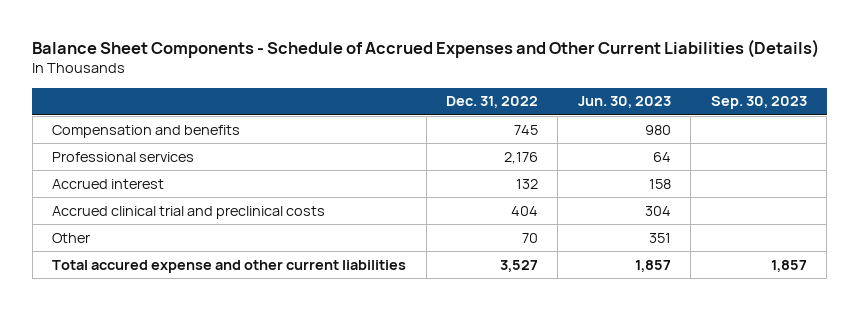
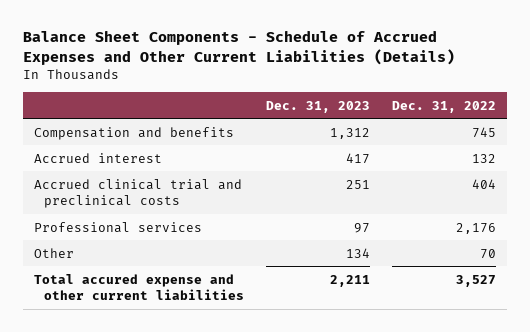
- | Dec. 31, 2022 | Jun. 30, 2023 | Sep. 30, 2023
+ | Dec. 31, 2023 | Dec. 31, 2022
moved down: Professional services | 97 | 2,176

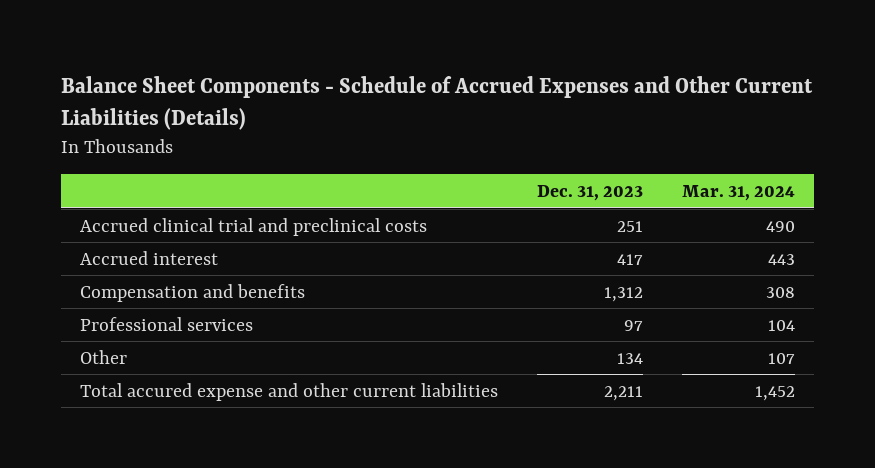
- | Dec. 31, 2023 | Dec. 31, 2022
+ | Dec. 31, 2023 | Mar. 31, 2024
moved down: Accrued interest | 417 | 443
moved down: Compensation and benefits | 1,312 | 308

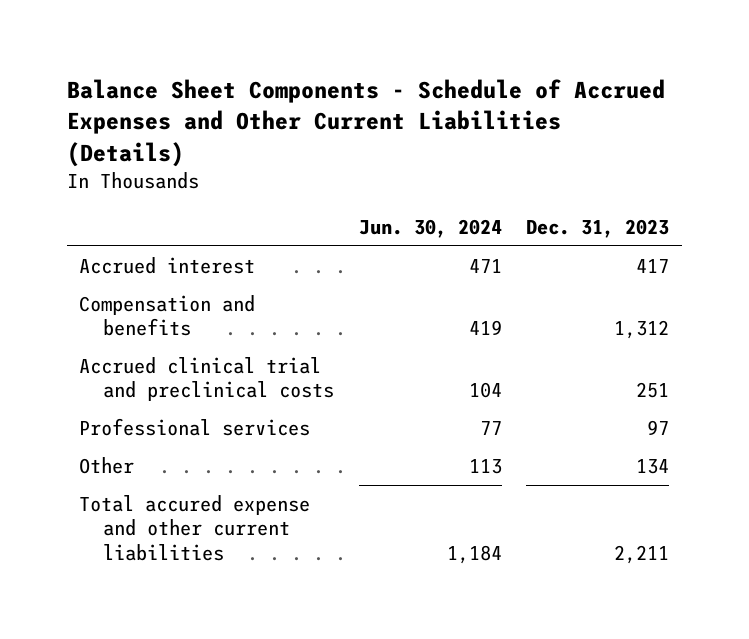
- | Dec. 31, 2023 | Mar. 31, 2024
+ | Jun. 30, 2024 | Dec. 31, 2023
moved down: Accrued clinical trial and preclinical costs | 104 | 251

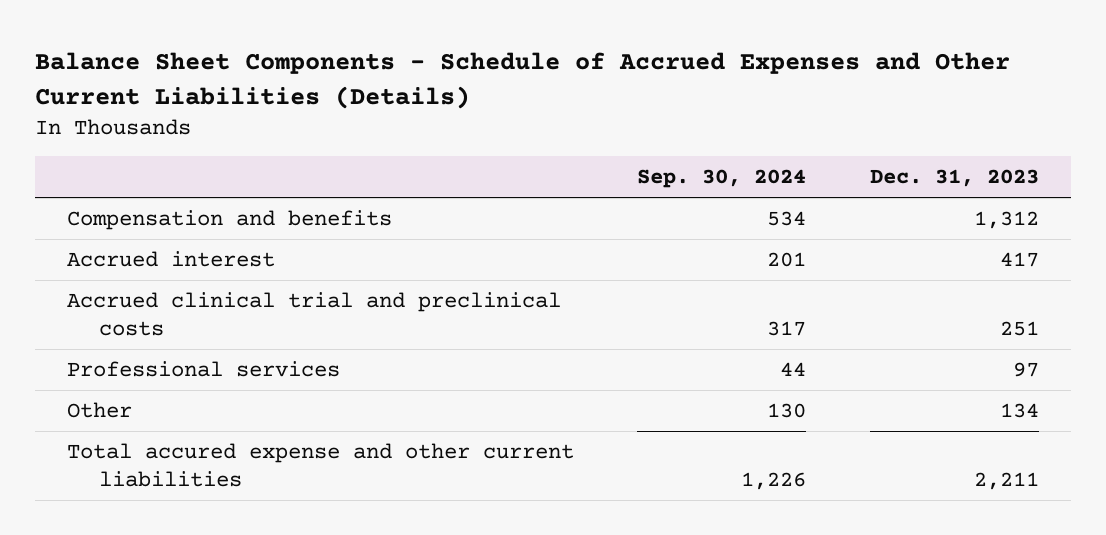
- | Jun. 30, 2024 | Dec. 31, 2023
+ | Sep. 30, 2024 | Dec. 31, 2023
moved down: Accrued interest | 201 | 417

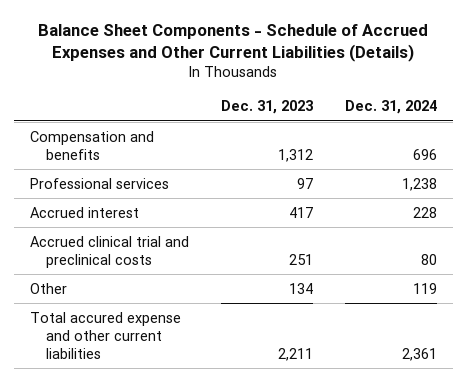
- | Sep. 30, 2024 | Dec. 31, 2023
+ | Dec. 31, 2023 | Dec. 31, 2024
moved up: Professional services | 97 | 1,238

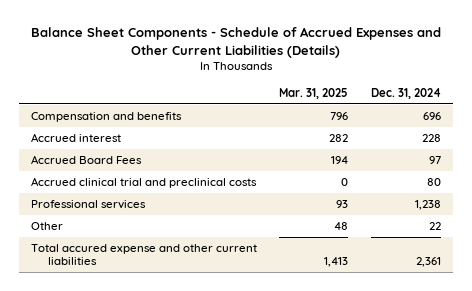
- | Dec. 31, 2023 | Dec. 31, 2024
+ | Mar. 31, 2025 | Dec. 31, 2024
+ Accrued Board Fees | 194 | 97
- Other | 134 | 119
moved down: Professional services | 93 | 1,238
+ Other | 48 | 22

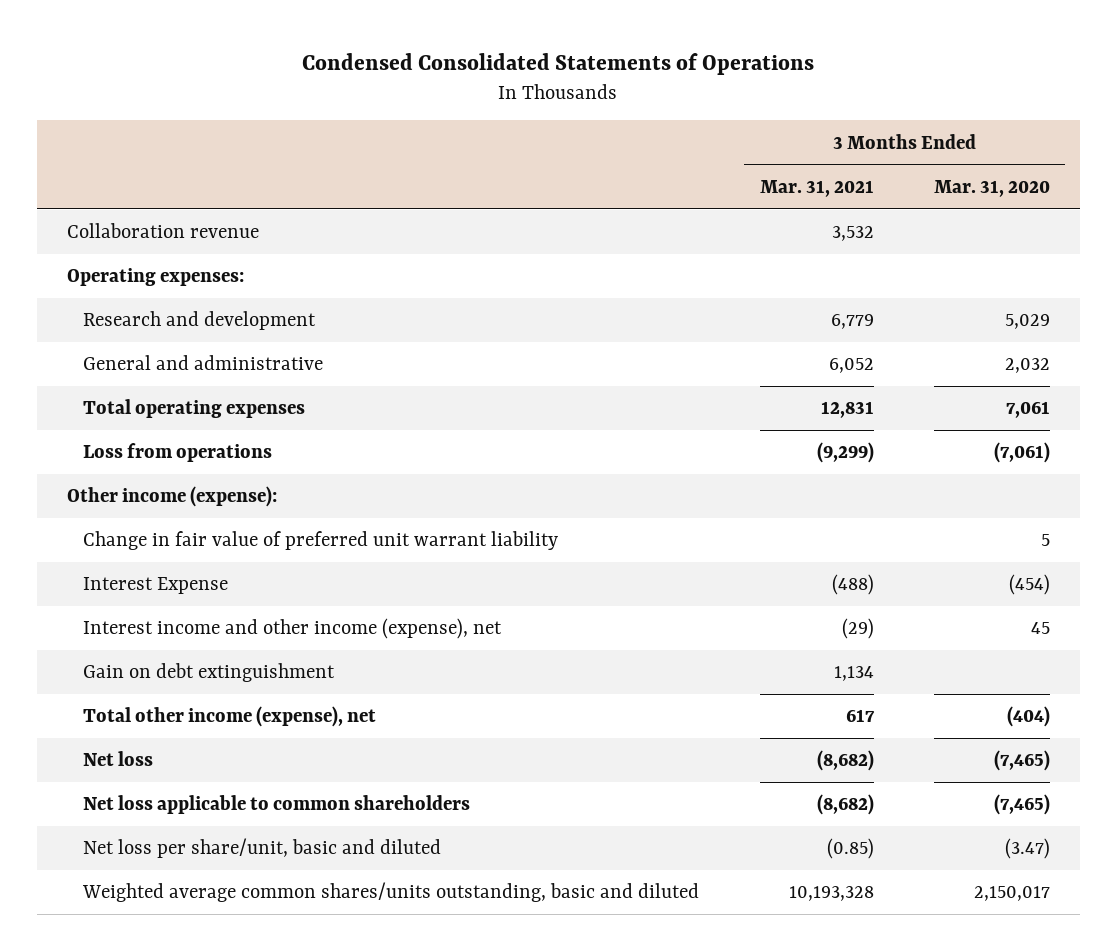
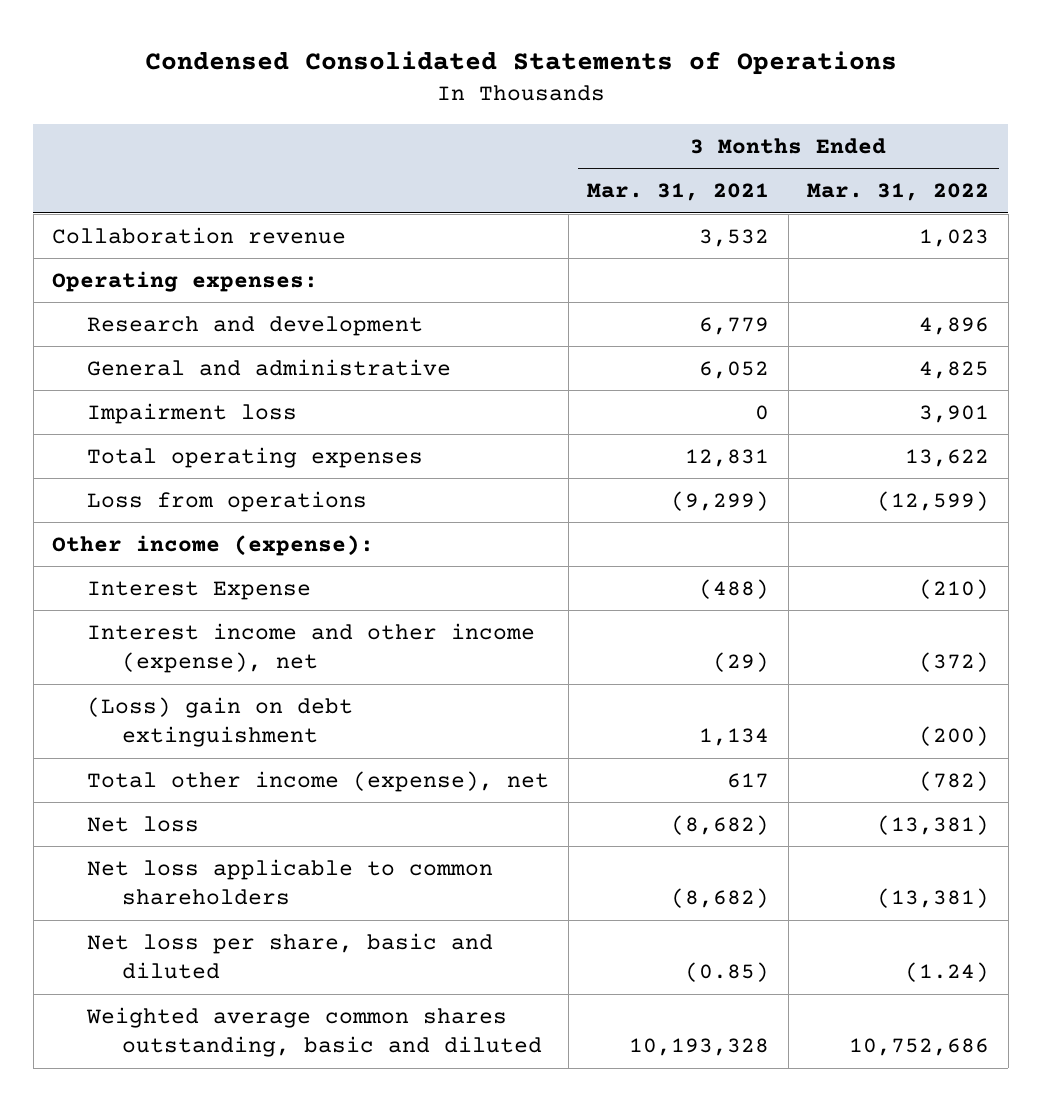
- | 3 Months Ended Mar. 31, 2021 | 3 Months Ended Mar. 31, 2020
+ | 3 Months Ended Mar. 31, 2021 | 3 Months Ended Mar. 31, 2022
+ Impairment loss | 0 | 3,901
- Change in fair value of preferred unit warrant liability | | 5
- Gain on debt extinguishment | 1,134 |
+ (Loss) gain on debt extinguishment | 1,134 | (200)
- Net loss per share/unit, basic and diluted | (0.85) | (3.47)
- Weighted average common shares/units outstanding, basic and diluted | 10,193,328 | 2,150,017
+ Net loss per share, basic and diluted | (0.85) | (1.24)
+ Weighted average common shares outstanding, basic and diluted | 10,193,328 | 10,752,686

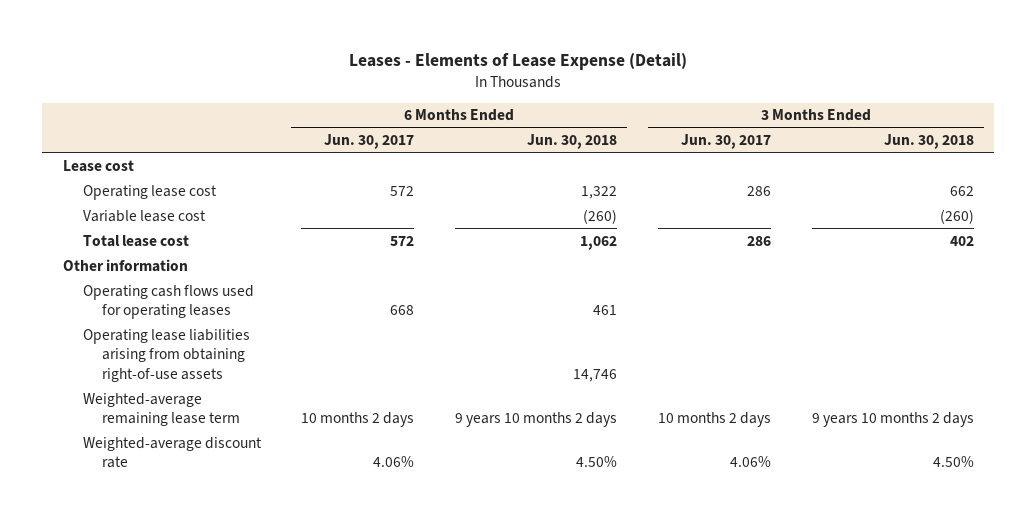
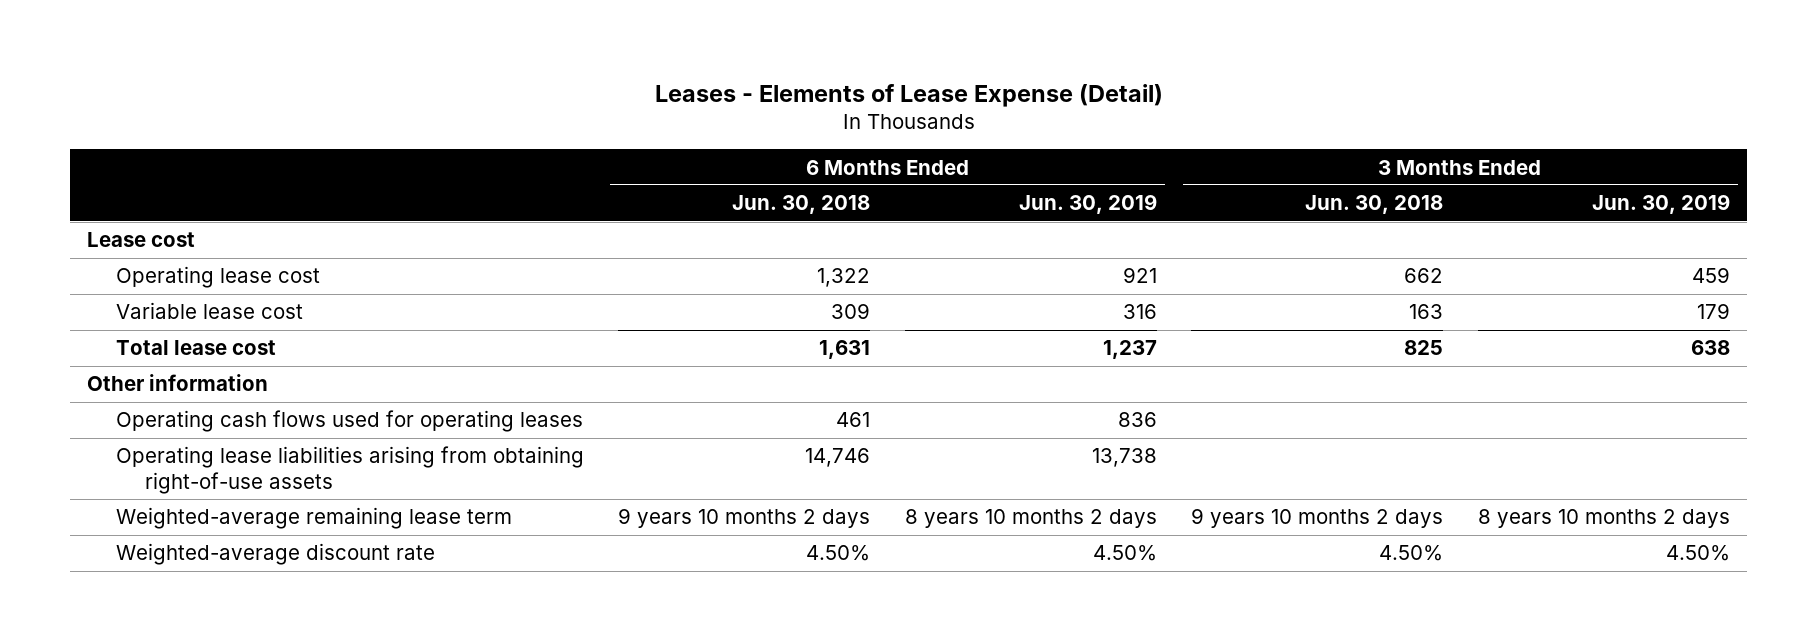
- | 6 Months Ended Jun. 30, 2017 | 6 Months Ended Jun. 30, 2018 | 3 Months Ended Jun. 30, 2017 | 3 Months Ended Jun. 30, 2018
+ | 6 Months Ended Jun. 30, 2018 | 6 Months Ended Jun. 30, 2019 | 3 Months Ended Jun. 30, 2018 | 3 Months Ended Jun. 30, 2019
- Variable lease cost | | (260) | | (260)
- Total lease cost | 572 | 1,062 | 286 | 402
+ Variable lease cost | 309 | 316 | 163 | 179
+ Total lease cost | 1,631 | 1,237 | 825 | 638

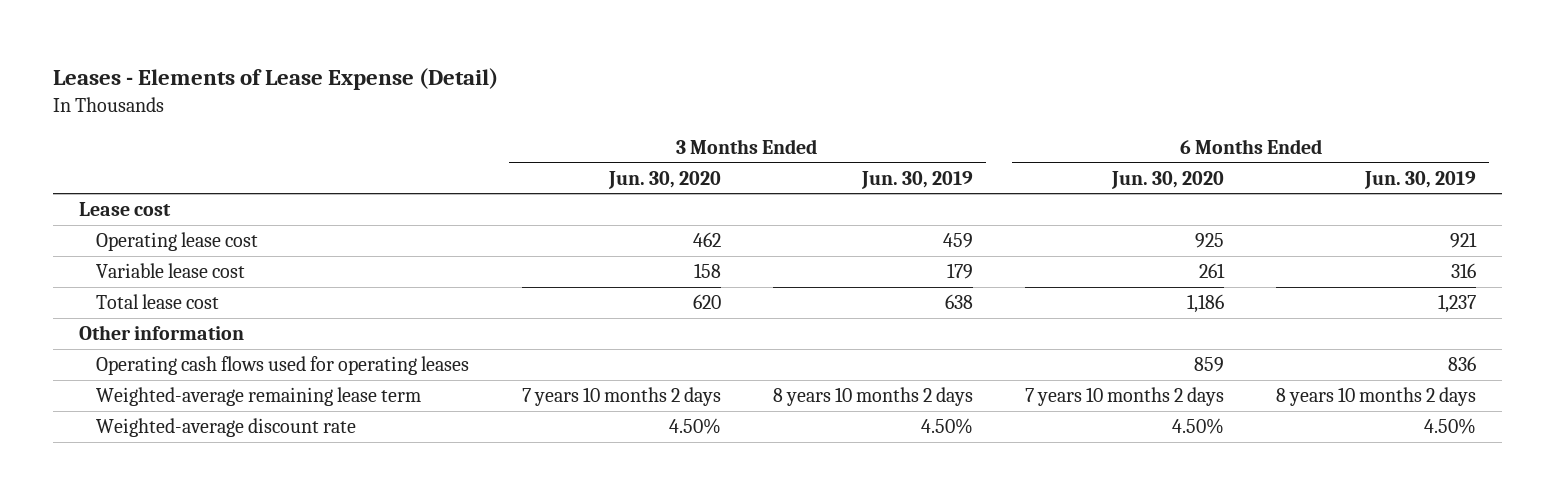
- | 6 Months Ended Jun. 30, 2018 | 6 Months Ended Jun. 30, 2019 | 3 Months Ended Jun. 30, 2018 | 3 Months Ended Jun. 30, 2019
+ | 3 Months Ended Jun. 30, 2020 | 3 Months Ended Jun. 30, 2019 | 6 Months Ended Jun. 30, 2020 | 6 Months Ended Jun. 30, 2019
- Operating lease liabilities arising from obtaining right-of-use assets | 14,746 | 13,738 | |

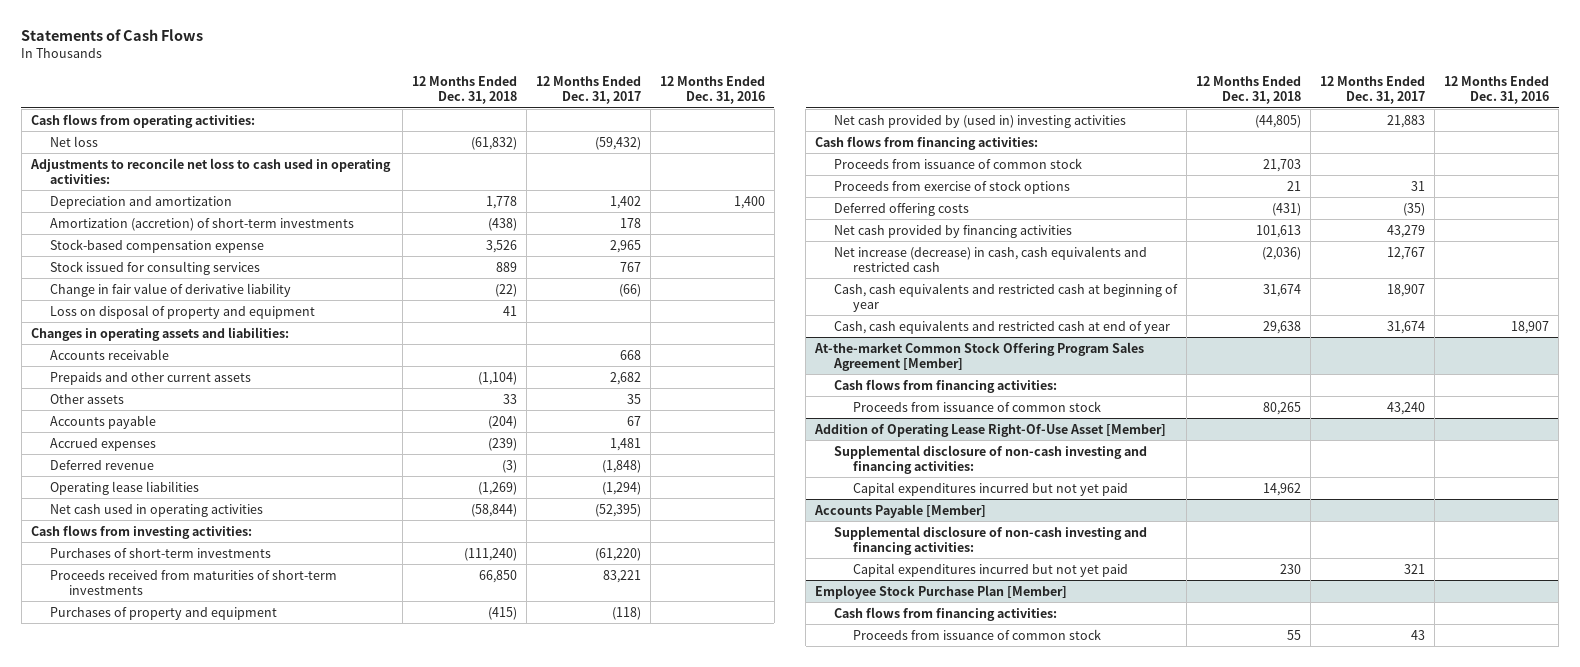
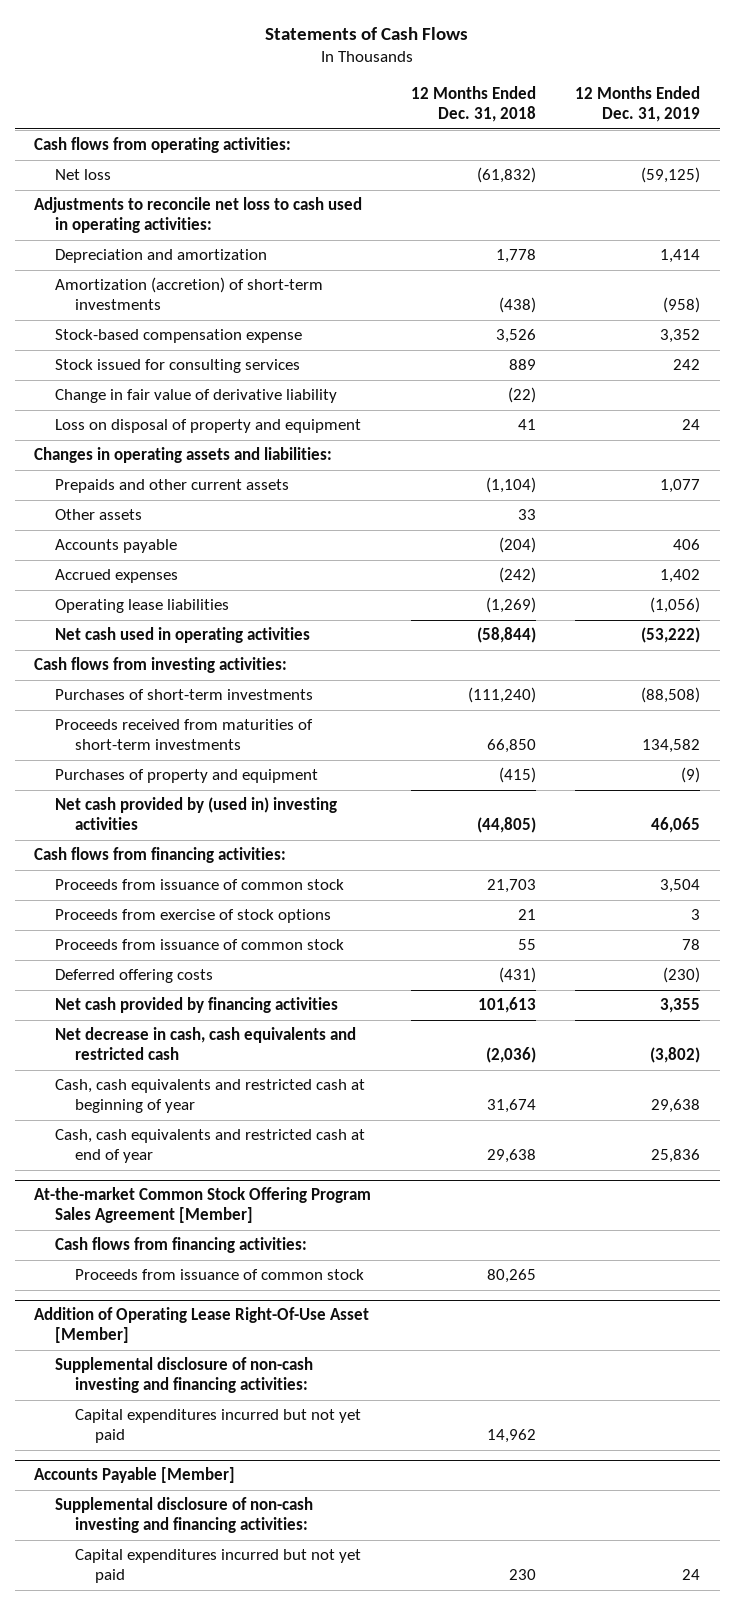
- | 12 Months Ended Dec. 31, 2018 | 12 Months Ended Dec. 31, 2017 | 12 Months Ended Dec. 31, 2016
+ | 12 Months Ended Dec. 31, 2018 | 12 Months Ended Dec. 31, 2019
- Accounts receivable | | 668 |
- Accrued expenses | (239) | 1,481 |
- Deferred revenue | (3) | (1,848) |
+ Accrued expenses | (242) | 1,402
+ Proceeds from issuance of common stock | 55 | 78
- Net increase (decrease) in cash, cash equivalents and restricted cash | (2,036) | 12,767 |
+ Net decrease in cash, cash equivalents and restricted cash | (2,036) | (3,802)
- Employee Stock Purchase Plan [Member]
- Cash flows from financing activities:
- Proceeds from issuance of common stock | 55 | 43 |

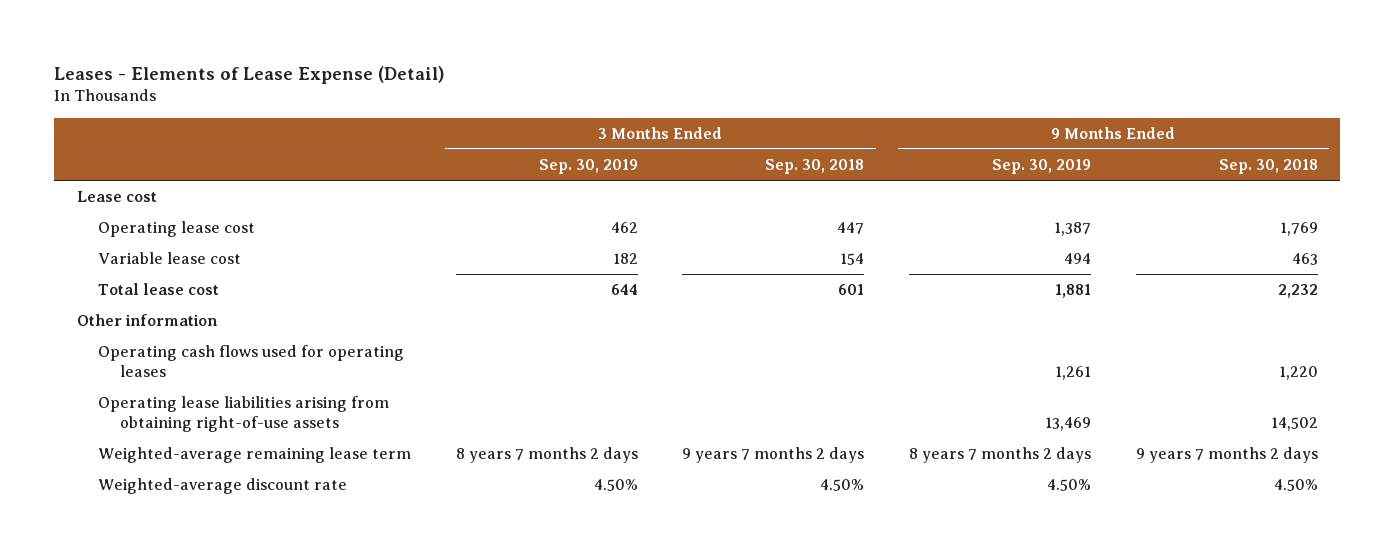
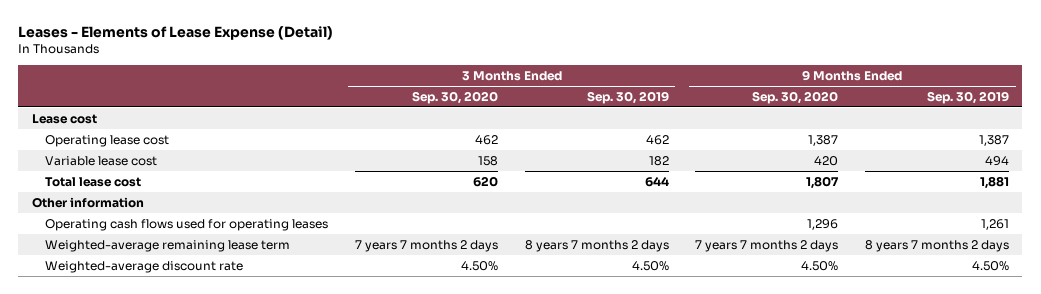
- | 3 Months Ended Sep. 30, 2019 | 3 Months Ended Sep. 30, 2018 | 9 Months Ended Sep. 30, 2019 | 9 Months Ended Sep. 30, 2018
+ | 3 Months Ended Sep. 30, 2020 | 3 Months Ended Sep. 30, 2019 | 9 Months Ended Sep. 30, 2020 | 9 Months Ended Sep. 30, 2019
- Operating lease liabilities arising from obtaining right-of-use assets | | | 13,469 | 14,502

